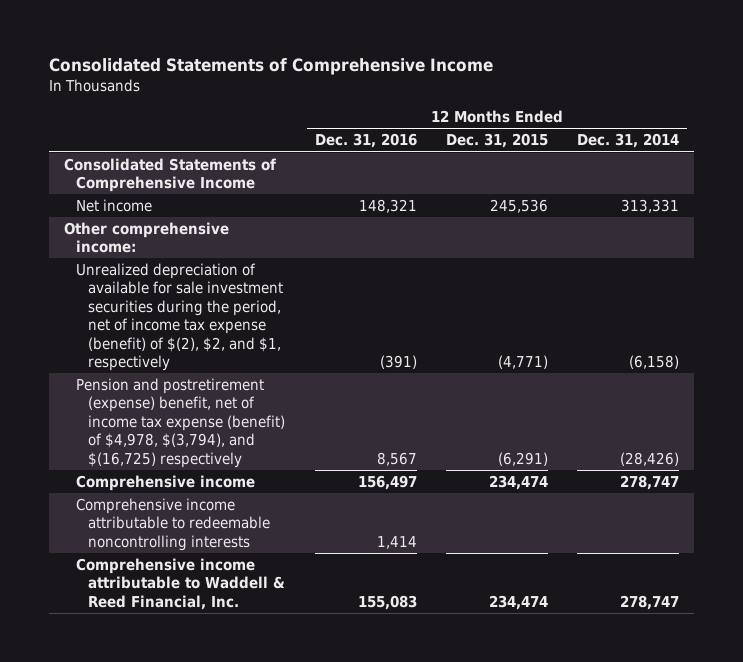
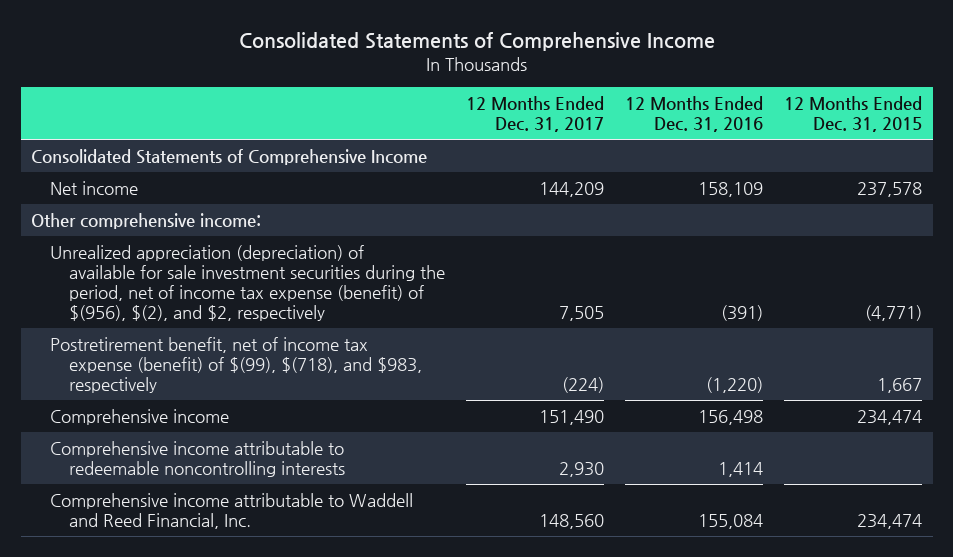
- | 12 Months Ended Dec. 31, 2016 | 12 Months Ended Dec. 31, 2015 | 12 Months Ended Dec. 31, 2014
+ | 12 Months Ended Dec. 31, 2017 | 12 Months Ended Dec. 31, 2016 | 12 Months Ended Dec. 31, 2015
- Net income | 148,321 | 245,536 | 313,331
+ Net income | 144,209 | 158,109 | 237,578
- Unrealized depreciation of available for sale investment securities during the period, net of income tax expense (benefit) of $(2), $2, and $1, respectively | (391) | (4,771) | (6,158)
- Pension and postretirement (expense) benefit, net of income tax expense (benefit) of $4,978, $(3,794), and $(16,725) respectively | 8,567 | (6,291) | (28,426)
- Comprehensive income | 156,497 | 234,474 | 278,747
+ Unrealized appreciation (depreciation) of available for sale investment securities during the period, net of income tax expense (benefit) of $(956), $(2), and $2, respectively | 7,505 | (391) | (4,771)
+ Postretirement benefit, net of income tax expense (benefit) of $(99), $(718), and $983, respectively | (224) | (1,220) | 1,667
+ Comprehensive income | 151,490 | 156,498 | 234,474
- Comprehensive income attributable to Waddell & Reed Financial, Inc. | 155,083 | 234,474 | 278,747
+ Comprehensive income attributable to Waddell and Reed Financial, Inc. | 148,560 | 155,084 | 234,474

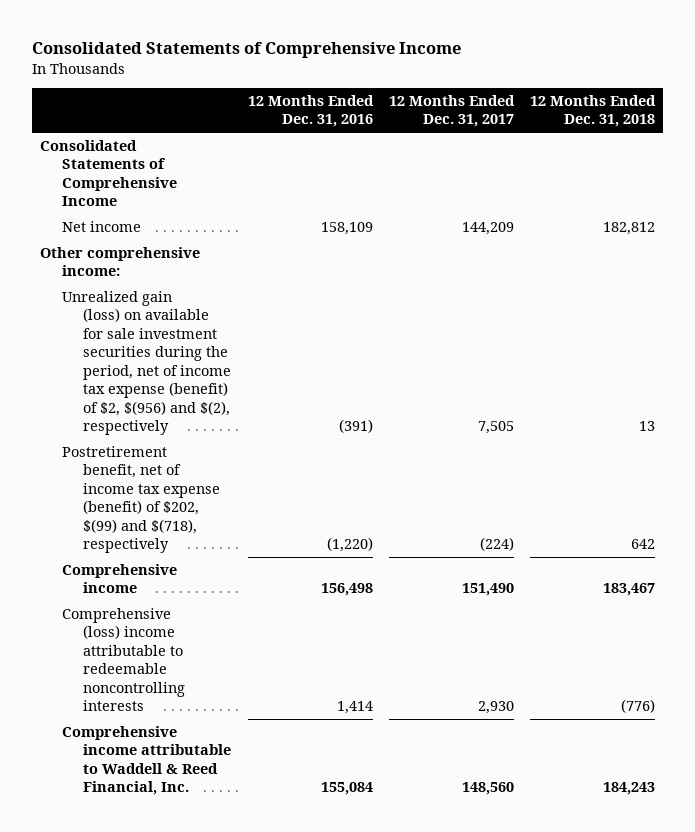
- | 12 Months Ended Dec. 31, 2017 | 12 Months Ended Dec. 31, 2016 | 12 Months Ended Dec. 31, 2015
+ | 12 Months Ended Dec. 31, 2016 | 12 Months Ended Dec. 31, 2017 | 12 Months Ended Dec. 31, 2018
- Unrealized appreciation (depreciation) of available for sale investment securities during the period, net of income tax expense (benefit) of $(956), $(2), and $2, respectively | 7,505 | (391) | (4,771)
- Postretirement benefit, net of income tax expense (benefit) of $(99), $(718), and $983, respectively | (224) | (1,220) | 1,667
+ Unrealized gain (loss) on available for sale investment securities during the period, net of income tax expense (benefit) of $2, $(956) and $(2), respectively | (391) | 7,505 | 13
+ Postretirement benefit, net of income tax expense (benefit) of $202, $(99) and $(718), respectively | (1,220) | (224) | 642
- Comprehensive income attributable to redeemable noncontrolling interests | 2,930 | 1,414 |
- Comprehensive income attributable to Waddell and Reed Financial, Inc. | 148,560 | 155,084 | 234,474
+ Comprehensive (loss) income attributable to redeemable noncontrolling interests | 1,414 | 2,930 | (776)
+ Comprehensive income attributable to Waddell & Reed Financial, Inc. | 155,084 | 148,560 | 184,243

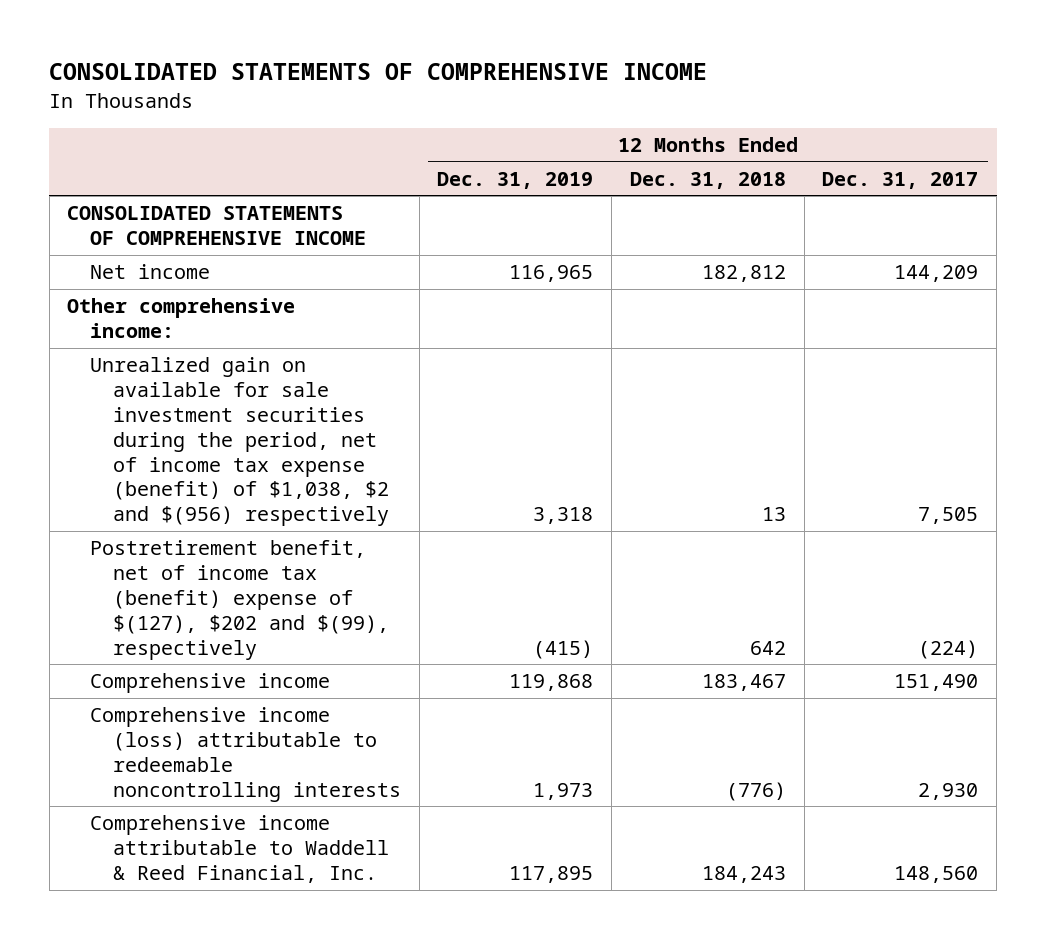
- Consolidated Statements of Comprehensive Income
+ CONSOLIDATED STATEMENTS OF COMPREHENSIVE INCOME
- | 12 Months Ended Dec. 31, 2016 | 12 Months Ended Dec. 31, 2017 | 12 Months Ended Dec. 31, 2018
+ | 12 Months Ended Dec. 31, 2019 | 12 Months Ended Dec. 31, 2018 | 12 Months Ended Dec. 31, 2017
- Consolidated Statements of Comprehensive Income
+ CONSOLIDATED STATEMENTS OF COMPREHENSIVE INCOME
- Unrealized gain (loss) on available for sale investment securities during the period, net of income tax expense (benefit) of $2, $(956) and $(2), respectively | (391) | 7,505 | 13
- Postretirement benefit, net of income tax expense (benefit) of $202, $(99) and $(718), respectively | (1,220) | (224) | 642
+ Unrealized gain on available for sale investment securities during the period, net of income tax expense (benefit) of $1,038, $2 and $(956) respectively | 3,318 | 13 | 7,505
+ Postretirement benefit, net of income tax (benefit) expense of $(127), $202 and $(99), respectively | (415) | 642 | (224)
- Comprehensive (loss) income attributable to redeemable noncontrolling interests | 1,414 | 2,930 | (776)
+ Comprehensive income (loss) attributable to redeemable noncontrolling interests | 1,973 | (776) | 2,930

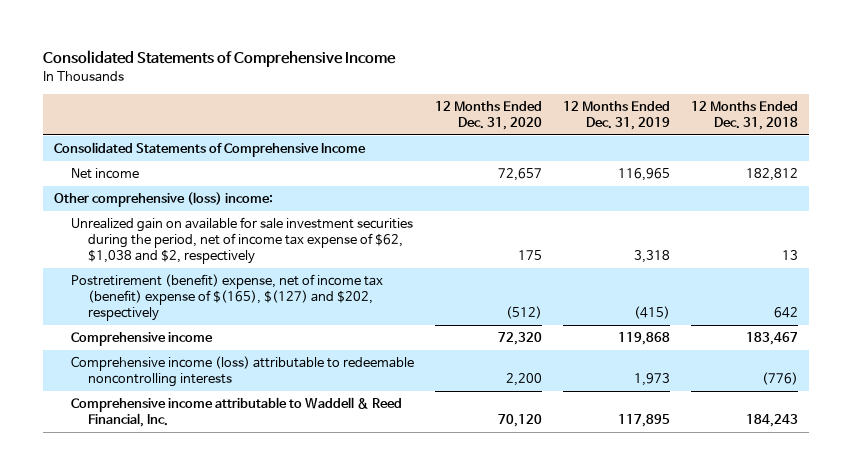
- CONSOLIDATED STATEMENTS OF COMPREHENSIVE INCOME
+ Consolidated Statements of Comprehensive Income
- | 12 Months Ended Dec. 31, 2019 | 12 Months Ended Dec. 31, 2018 | 12 Months Ended Dec. 31, 2017
+ | 12 Months Ended Dec. 31, 2020 | 12 Months Ended Dec. 31, 2019 | 12 Months Ended Dec. 31, 2018
- CONSOLIDATED STATEMENTS OF COMPREHENSIVE INCOME
+ Consolidated Statements of Comprehensive Income
- Other comprehensive income:
- Unrealized gain on available for sale investment securities during the period, net of income tax expense (benefit) of $1,038, $2 and $(956) respectively | 3,318 | 13 | 7,505
- Postretirement benefit, net of income tax (benefit) expense of $(127), $202 and $(99), respectively | (415) | 642 | (224)
+ Other comprehensive (loss) income:
+ Unrealized gain on available for sale investment securities during the period, net of income tax expense of $62, $1,038 and $2, respectively | 175 | 3,318 | 13
+ Postretirement (benefit) expense, net of income tax (benefit) expense of $(165), $(127) and $202, respectively | (512) | (415) | 642

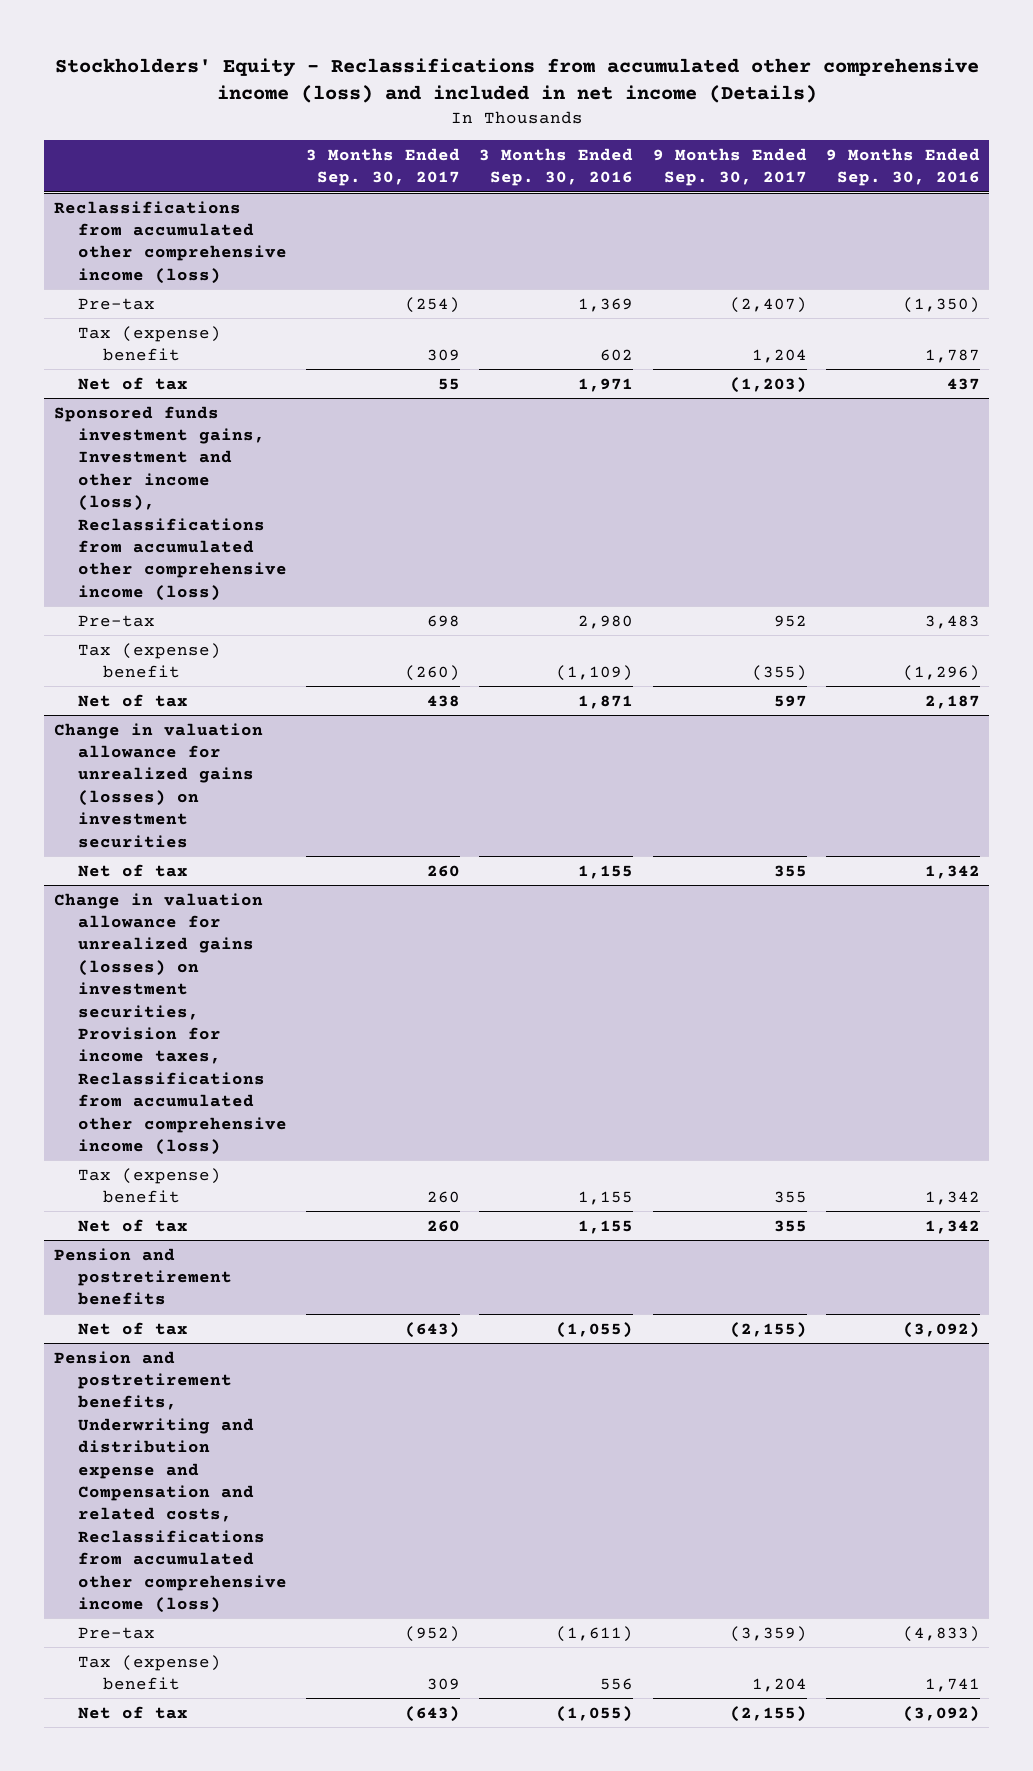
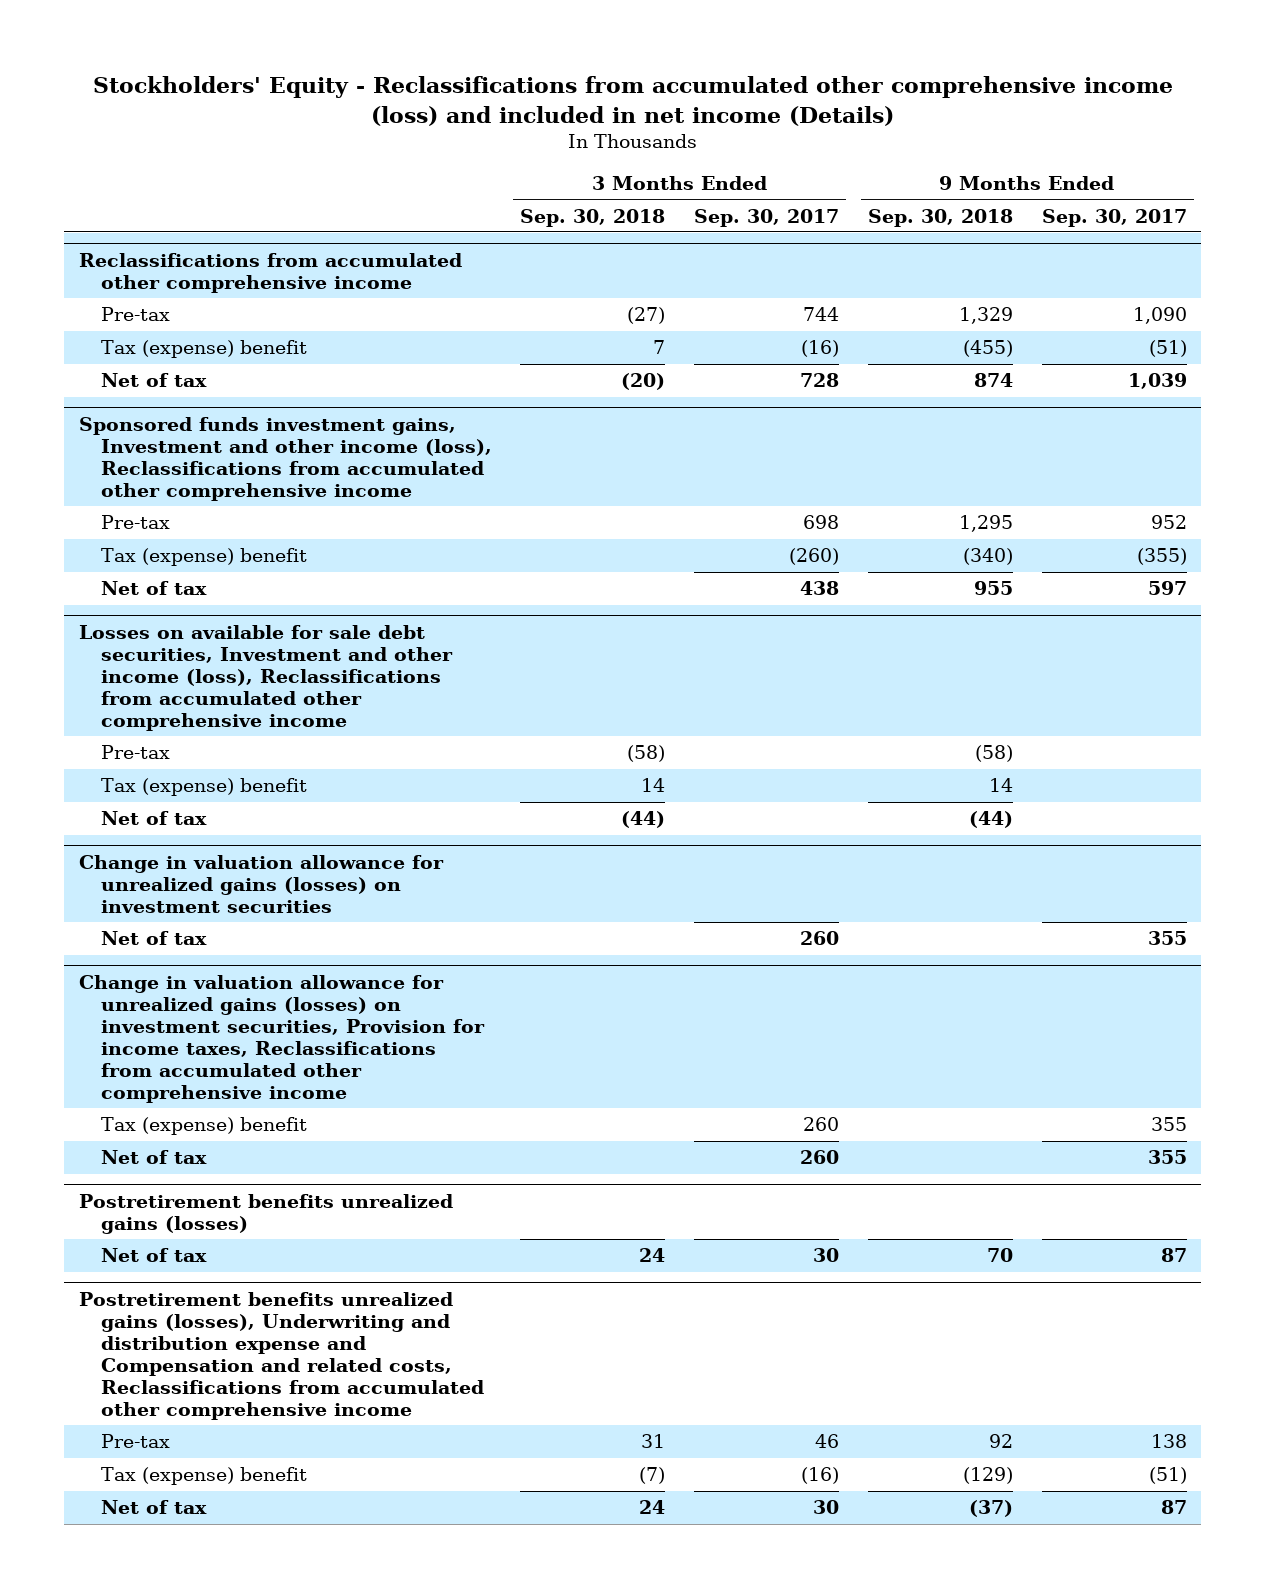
- | 3 Months Ended Sep. 30, 2017 | 3 Months Ended Sep. 30, 2016 | 9 Months Ended Sep. 30, 2017 | 9 Months Ended Sep. 30, 2016
+ | 3 Months Ended Sep. 30, 2018 | 3 Months Ended Sep. 30, 2017 | 9 Months Ended Sep. 30, 2018 | 9 Months Ended Sep. 30, 2017
- Reclassifications from accumulated other comprehensive income (loss)
- Pre-tax | (254) | 1,369 | (2,407) | (1,350)
- Tax (expense) benefit | 309 | 602 | 1,204 | 1,787
- Net of tax | 55 | 1,971 | (1,203) | 437
- Sponsored funds investment gains, Investment and other income (loss), Reclassifications from accumulated other comprehensive income (loss)
+ Reclassifications from accumulated other comprehensive income
+ Pre-tax | (27) | 744 | 1,329 | 1,090
+ Tax (expense) benefit | 7 | (16) | (455) | (51)
+ Net of tax | (20) | 728 | 874 | 1,039
+ Sponsored funds investment gains, Investment and other income (loss), Reclassifications from accumulated other comprehensive income
+ Losses on available for sale debt securities, Investment and other income (loss), Reclassifications from accumulated other comprehensive income
+ Pre-tax | (58) | | (58) |
+ Tax (expense) benefit | 14 | | 14 |
+ Net of tax | (44) | | (44) |
- Change in valuation allowance for unrealized gains (losses) on investment securities, Provision for income taxes, Reclassifications from accumulated other comprehensive income (loss)
+ Change in valuation allowance for unrealized gains (losses) on investment securities, Provision for income taxes, Reclassifications from accumulated other comprehensive income
- Pension and postretirement benefits
- Net of tax | (643) | (1,055) | (2,155) | (3,092)
- Pension and postretirement benefits, Underwriting and distribution expense and Compensation and related costs, Reclassifications from accumulated other comprehensive income (loss)
- Pre-tax | (952) | (1,611) | (3,359) | (4,833)
- Tax (expense) benefit | 309 | 556 | 1,204 | 1,741
- Net of tax | (643) | (1,055) | (2,155) | (3,092)
+ Postretirement benefits unrealized gains (losses)
+ Net of tax | 24 | 30 | 70 | 87
+ Postretirement benefits unrealized gains (losses), Underwriting and distribution expense and Compensation and related costs, Reclassifications from accumulated other comprehensive income
+ Pre-tax | 31 | 46 | 92 | 138
+ Tax (expense) benefit | (7) | (16) | (129) | (51)
+ Net of tax | 24 | 30 | (37) | 87

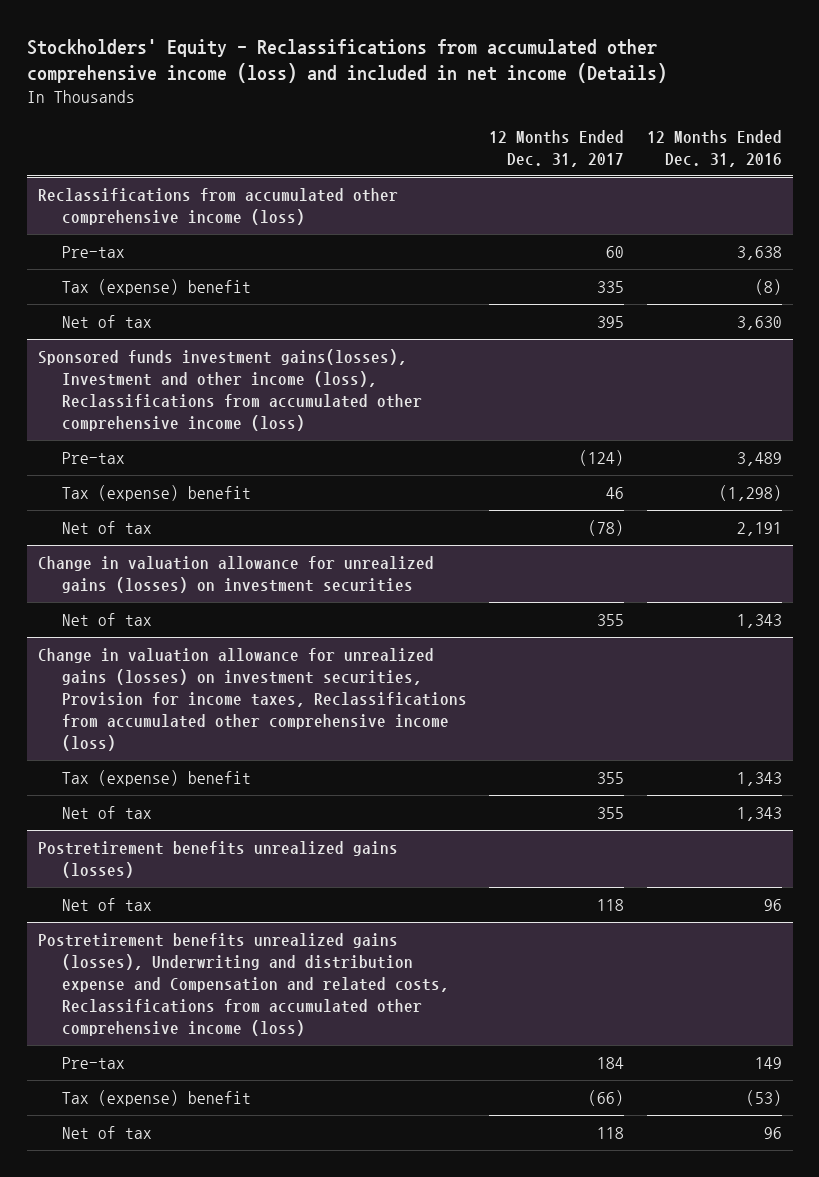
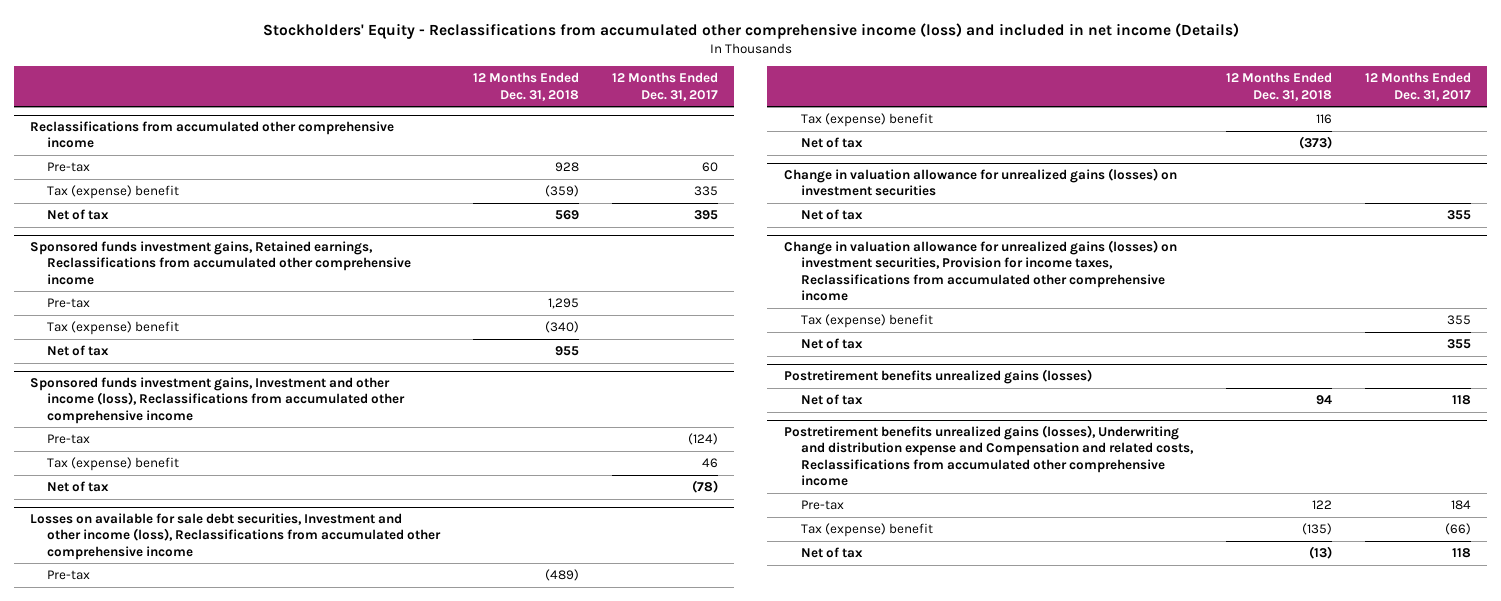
- | 12 Months Ended Dec. 31, 2017 | 12 Months Ended Dec. 31, 2016
+ | 12 Months Ended Dec. 31, 2018 | 12 Months Ended Dec. 31, 2017
- Reclassifications from accumulated other comprehensive income (loss)
+ Reclassifications from accumulated other comprehensive income
- Sponsored funds investment gains(losses), Investment and other income (loss), Reclassifications from accumulated other comprehensive income (loss)
+ Sponsored funds investment gains, Retained earnings, Reclassifications from accumulated other comprehensive income
+ Pre-tax | 1,295 |
+ Tax (expense) benefit | (340) |
+ Net of tax | 955 |
+ Sponsored funds investment gains, Investment and other income (loss), Reclassifications from accumulated other comprehensive income
+ Losses on available for sale debt securities, Investment and other income (loss), Reclassifications from accumulated other comprehensive income
+ Pre-tax | (489) |
+ Tax (expense) benefit | 116 |
+ Net of tax | (373) |
- Change in valuation allowance for unrealized gains (losses) on investment securities, Provision for income taxes, Reclassifications from accumulated other comprehensive income (loss)
+ Change in valuation allowance for unrealized gains (losses) on investment securities, Provision for income taxes, Reclassifications from accumulated other comprehensive income
- Postretirement benefits unrealized gains (losses), Underwriting and distribution expense and Compensation and related costs, Reclassifications from accumulated other comprehensive income (loss)
+ Postretirement benefits unrealized gains (losses), Underwriting and distribution expense and Compensation and related costs, Reclassifications from accumulated other comprehensive income

